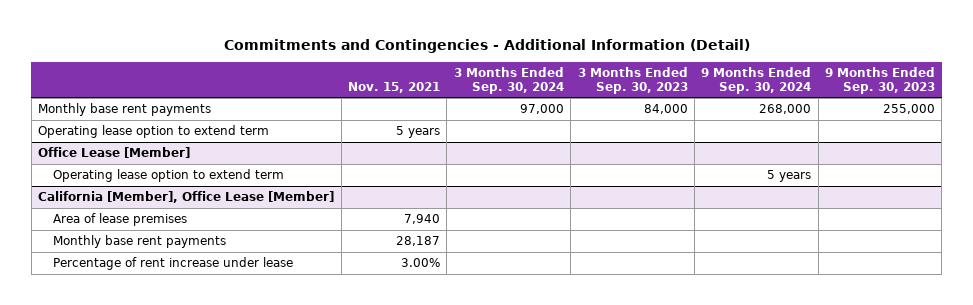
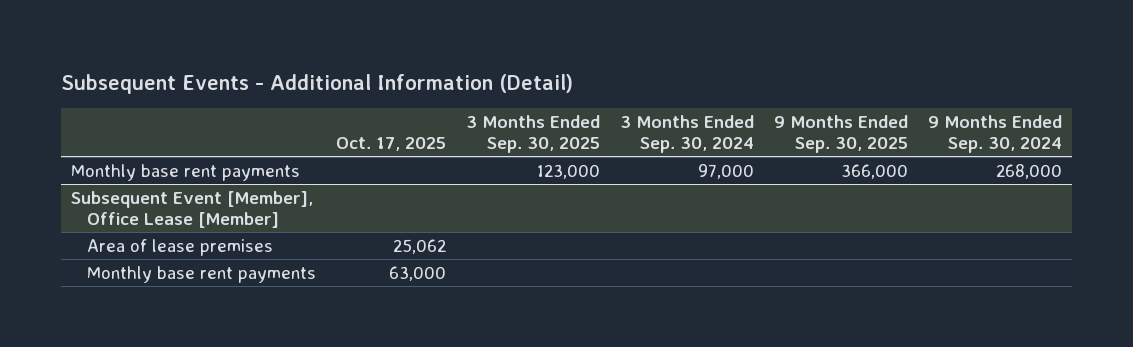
- Commitments and Contingencies - Additional Information (Detail)
+ Subsequent Events - Additional Information (Detail)
- | Nov. 15, 2021 | 3 Months Ended Sep. 30, 2024 | 3 Months Ended Sep. 30, 2023 | 9 Months Ended Sep. 30, 2024 | 9 Months Ended Sep. 30, 2023
+ | Oct. 17, 2025 | 3 Months Ended Sep. 30, 2025 | 3 Months Ended Sep. 30, 2024 | 9 Months Ended Sep. 30, 2025 | 9 Months Ended Sep. 30, 2024
- Operating lease option to extend term | 5 years | | | |
- Office Lease [Member]
- Operating lease option to extend term | | | | 5 years |
- California [Member], Office Lease [Member]
- Area of lease premises | 7,940 | | | |
- Monthly base rent payments | 28,187 | | | |
- Percentage of rent increase under lease | 3.00% | | | |
+ Subsequent Event [Member], Office Lease [Member]
+ Area of lease premises | 25,062 | | | |
+ Monthly base rent payments | 63,000 | | | |

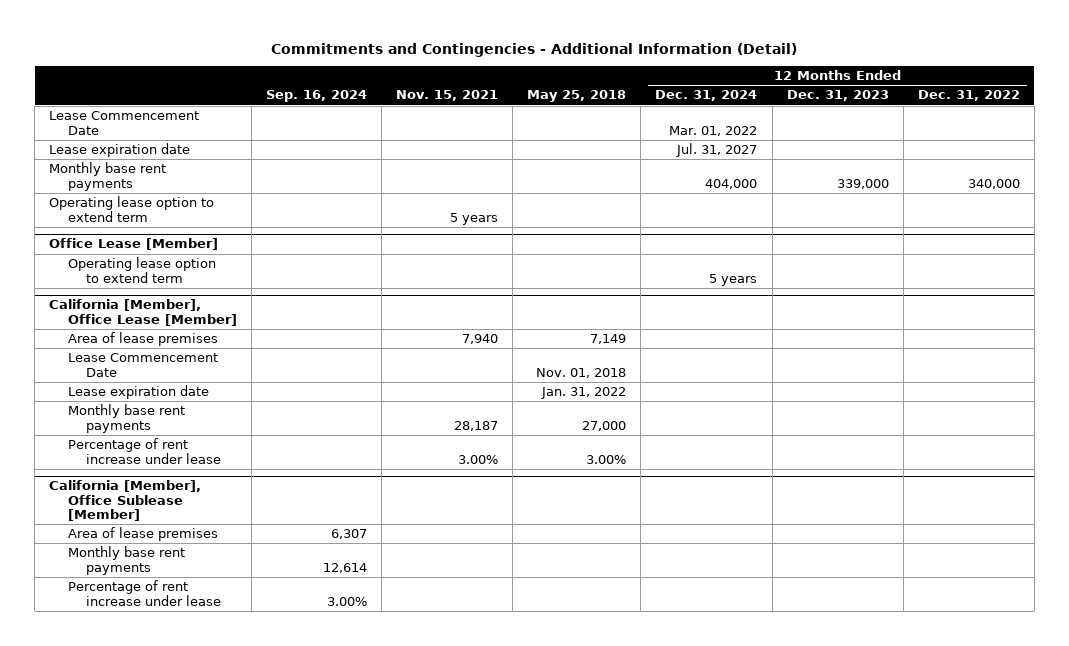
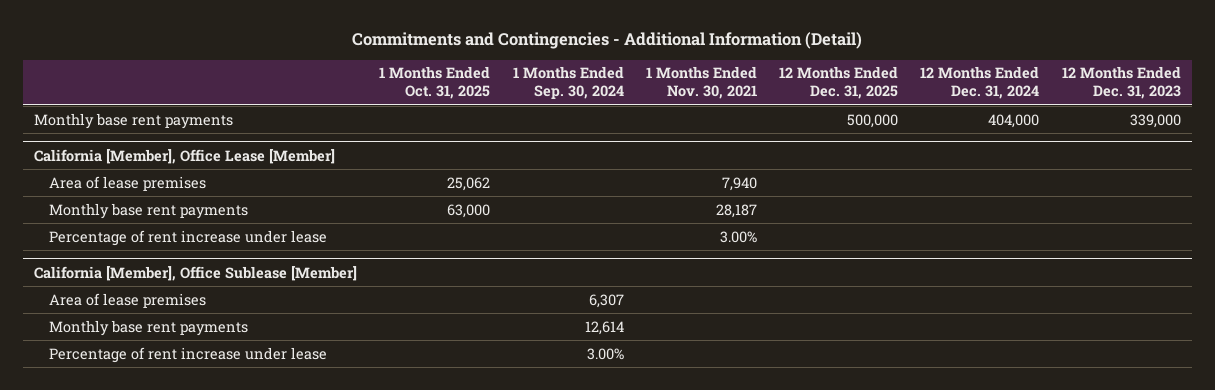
- | Sep. 16, 2024 | Nov. 15, 2021 | May 25, 2018 | 12 Months Ended Dec. 31, 2024 | 12 Months Ended Dec. 31, 2023 | 12 Months Ended Dec. 31, 2022
+ | 1 Months Ended Oct. 31, 2025 | 1 Months Ended Sep. 30, 2024 | 1 Months Ended Nov. 30, 2021 | 12 Months Ended Dec. 31, 2025 | 12 Months Ended Dec. 31, 2024 | 12 Months Ended Dec. 31, 2023
- Lease Commencement Date | | | | Mar. 01, 2022 | |
- Lease expiration date | | | | Jul. 31, 2027 | |
- Operating lease option to extend term | | 5 years | | | |
- Office Lease [Member]
- Operating lease option to extend term | | | | 5 years | |
@ California [Member], Office Lease [Member]
- Lease Commencement Date | | | Nov. 01, 2018 | | |
- Lease expiration date | | | Jan. 31, 2022 | | |

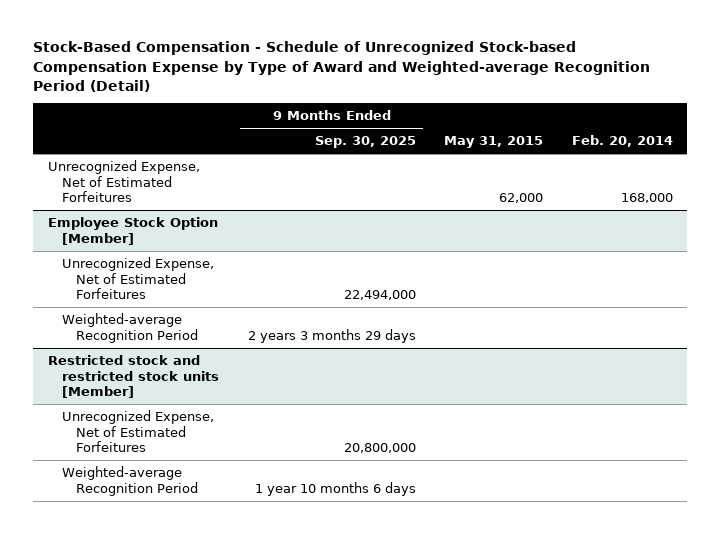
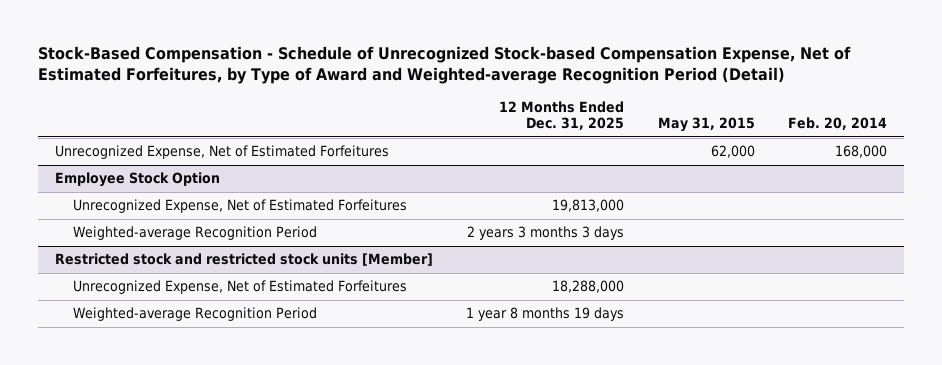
- Stock-Based Compensation - Schedule of Unrecognized Stock-based Compensation Expense by Type of Award and Weighted-average Recognition Period (Detail)
+ Stock-Based Compensation - Schedule of Unrecognized Stock-based Compensation Expense, Net of Estimated Forfeitures, by Type of Award and Weighted-average Recognition Period (Detail)
- | 9 Months Ended Sep. 30, 2025 | May 31, 2015 | Feb. 20, 2014
+ | 12 Months Ended Dec. 31, 2025 | May 31, 2015 | Feb. 20, 2014
- Employee Stock Option [Member]
+ Employee Stock Option

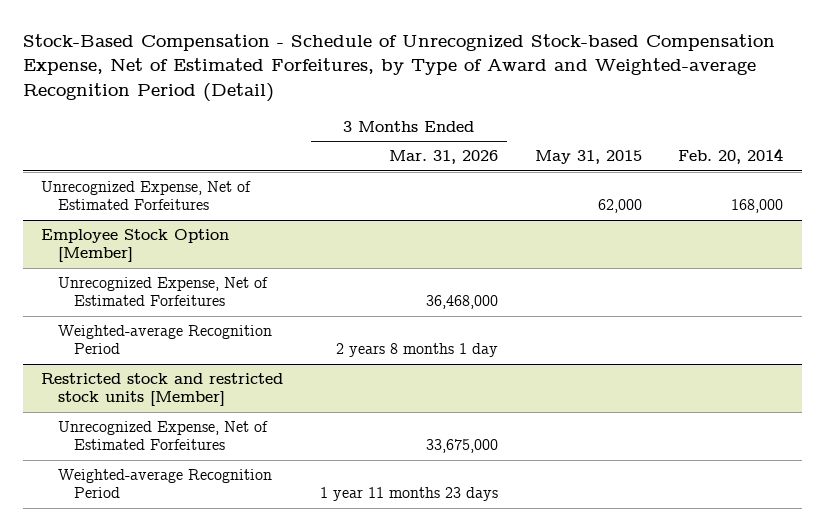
- | 12 Months Ended Dec. 31, 2025 | May 31, 2015 | Feb. 20, 2014
+ | 3 Months Ended Mar. 31, 2026 | May 31, 2015 | Feb. 20, 2014
- Employee Stock Option
+ Employee Stock Option [Member]

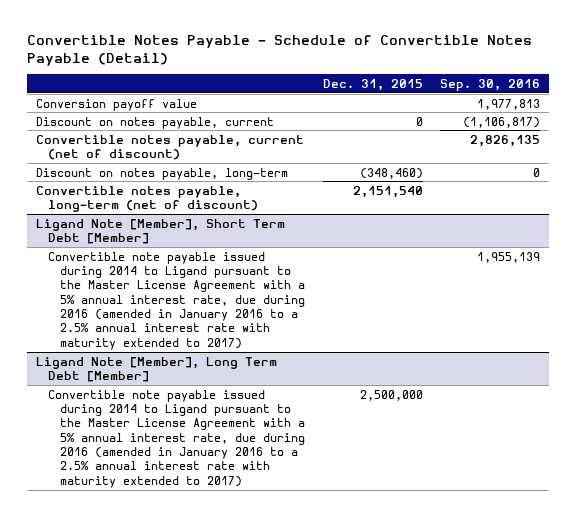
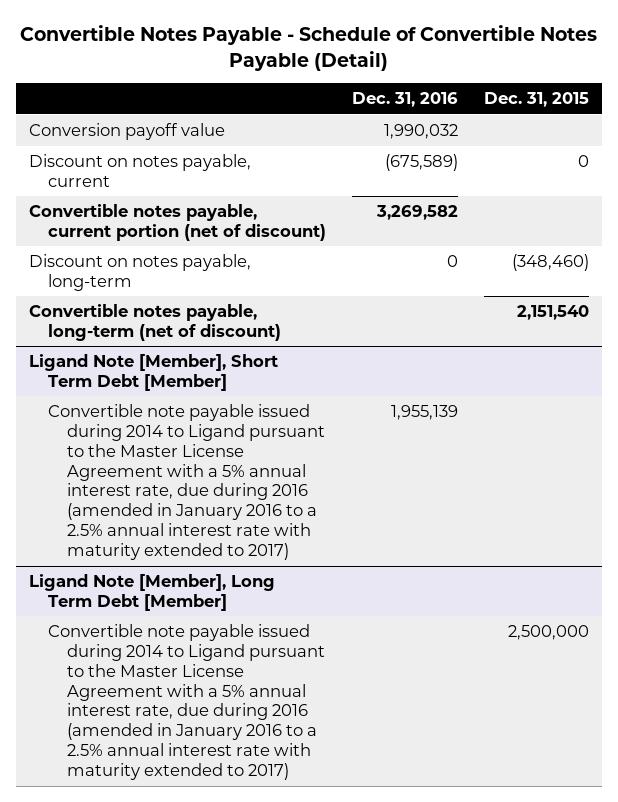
- | Dec. 31, 2015 | Sep. 30, 2016
+ | Dec. 31, 2016 | Dec. 31, 2015
- Convertible notes payable, current (net of discount) | | 2,826,135
+ Convertible notes payable, current portion (net of discount) | 3,269,582 |

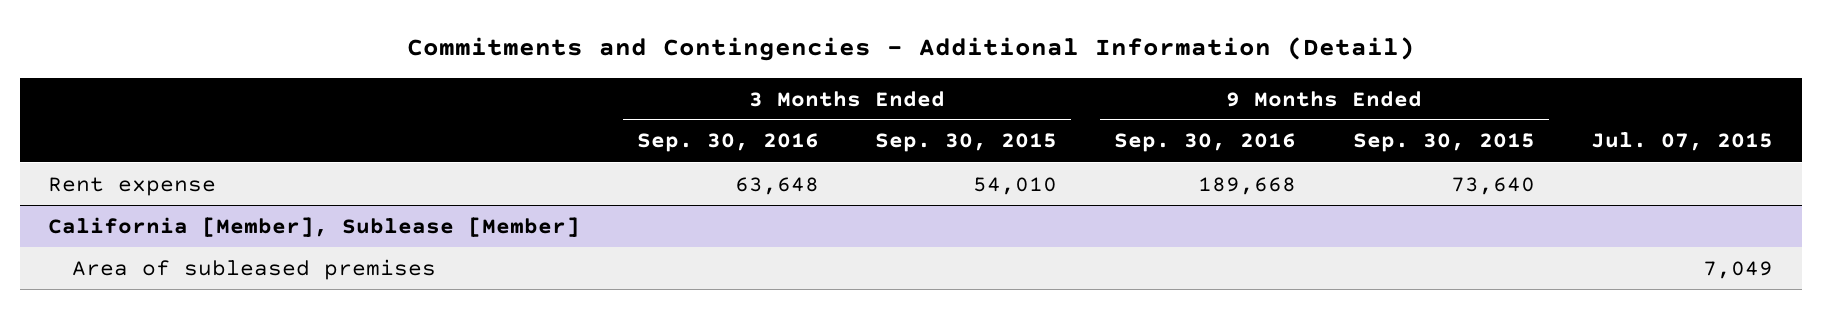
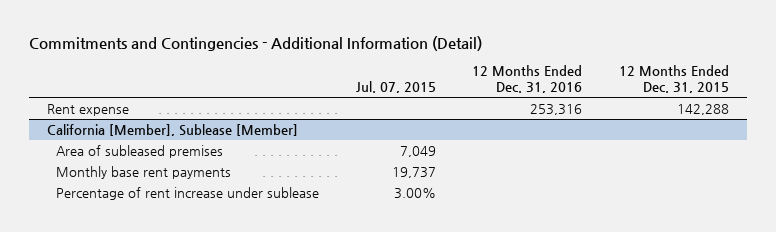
- | 3 Months Ended Sep. 30, 2016 | 3 Months Ended Sep. 30, 2015 | 9 Months Ended Sep. 30, 2016 | 9 Months Ended Sep. 30, 2015 | Jul. 07, 2015
+ | Jul. 07, 2015 | 12 Months Ended Dec. 31, 2016 | 12 Months Ended Dec. 31, 2015
@ California [Member], Sublease [Member]
+ Monthly base rent payments | 19,737 | |
+ Percentage of rent increase under sublease | 3.00% | |

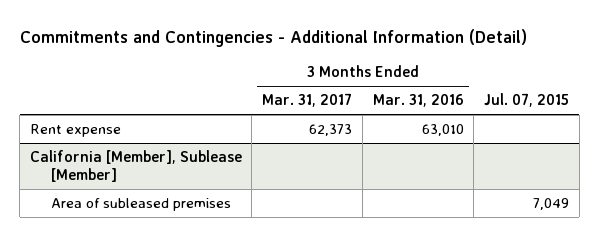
- | Jul. 07, 2015 | 12 Months Ended Dec. 31, 2016 | 12 Months Ended Dec. 31, 2015
+ | 3 Months Ended Mar. 31, 2017 | 3 Months Ended Mar. 31, 2016 | Jul. 07, 2015
@ California [Member], Sublease [Member]
- Monthly base rent payments | 19,737 | |
- Percentage of rent increase under sublease | 3.00% | |

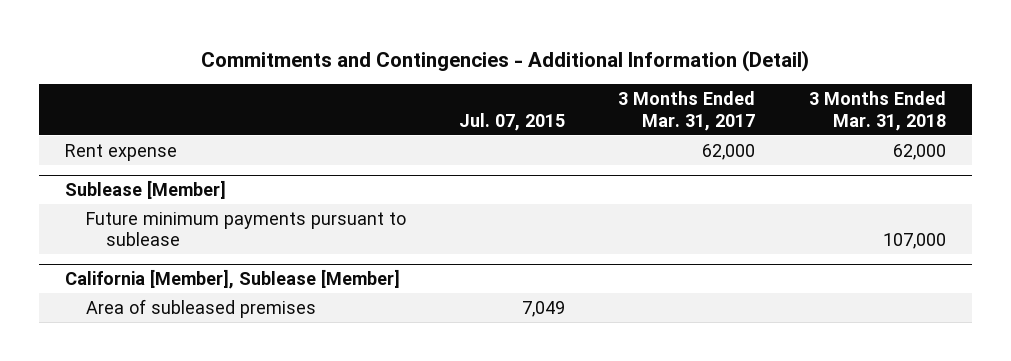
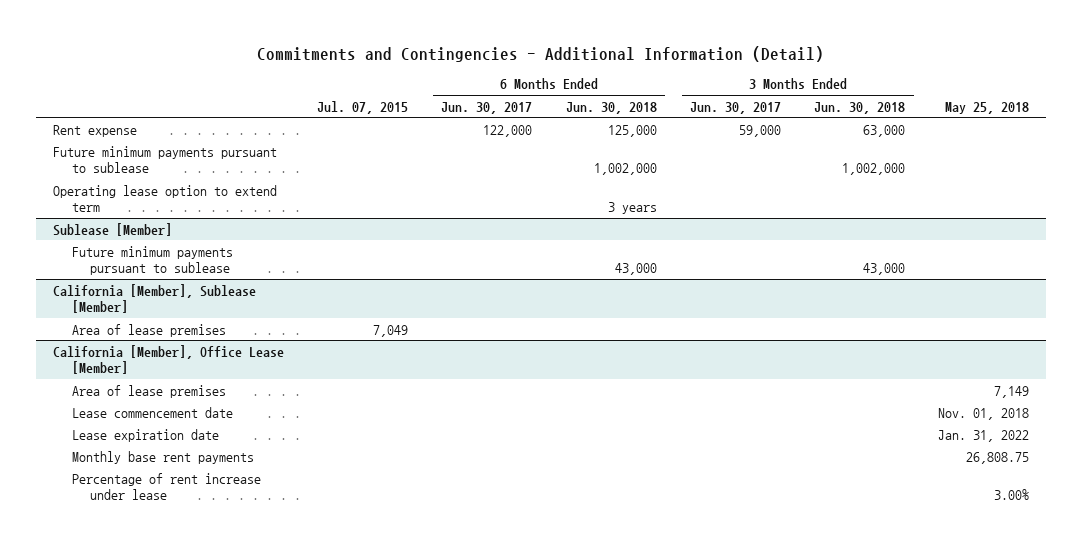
- | Jul. 07, 2015 | 3 Months Ended Mar. 31, 2017 | 3 Months Ended Mar. 31, 2018
+ | Jul. 07, 2015 | 6 Months Ended Jun. 30, 2017 | 6 Months Ended Jun. 30, 2018 | 3 Months Ended Jun. 30, 2017 | 3 Months Ended Jun. 30, 2018 | May 25, 2018
+ Future minimum payments pursuant to sublease | | | 1,002,000 | | 1,002,000 |
+ Operating lease option to extend term | | | 3 years | | |
@ California [Member], Sublease [Member]
- Area of subleased premises | 7,049 | |
+ Area of lease premises | 7,049 | | | | |
+ California [Member], Office Lease [Member]
+ Area of lease premises | | | | | | 7,149
+ Lease commencement date | | | | | | Nov. 01, 2018
+ Lease expiration date | | | | | | Jan. 31, 2022
+ Monthly base rent payments | | | | | | 26,808.75
+ Percentage of rent increase under lease | | | | | | 3.00%

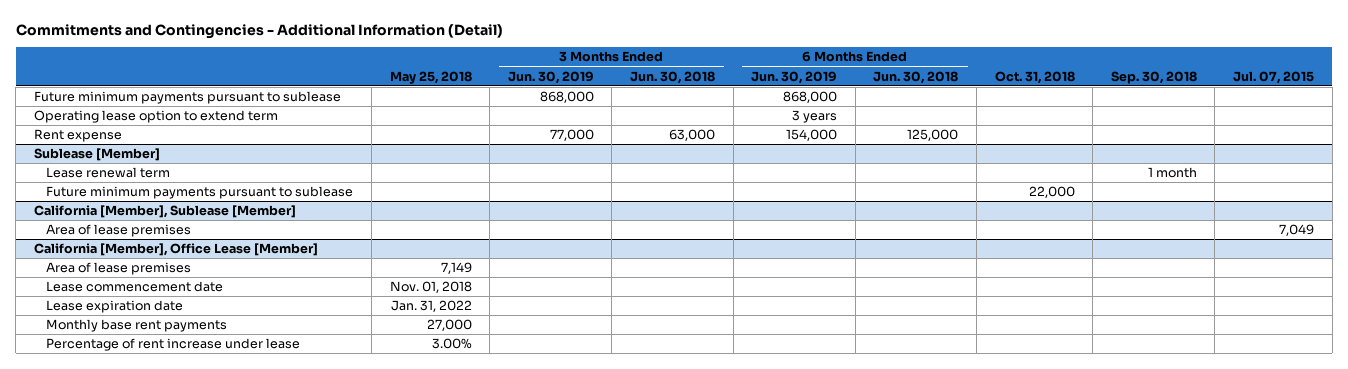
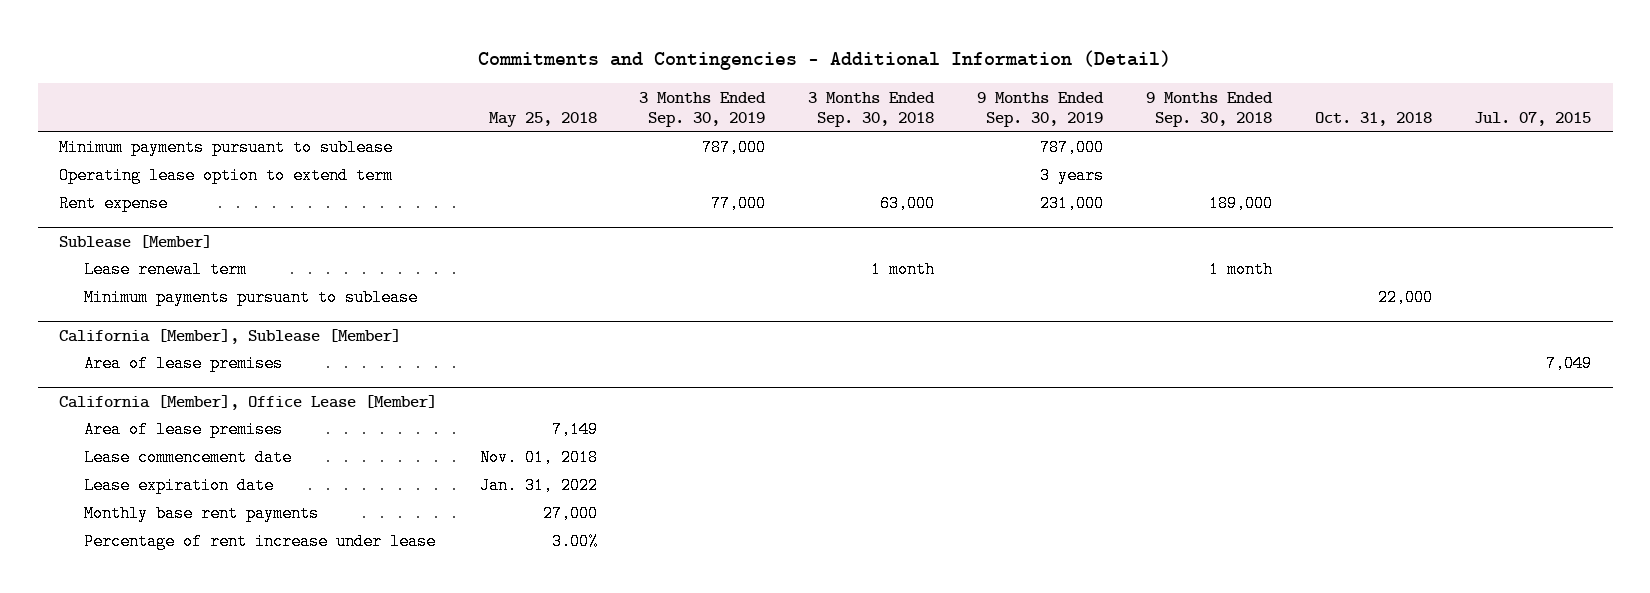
- | May 25, 2018 | 3 Months Ended Jun. 30, 2019 | 3 Months Ended Jun. 30, 2018 | 6 Months Ended Jun. 30, 2019 | 6 Months Ended Jun. 30, 2018 | Oct. 31, 2018 | Sep. 30, 2018 | Jul. 07, 2015
+ | May 25, 2018 | 3 Months Ended Sep. 30, 2019 | 3 Months Ended Sep. 30, 2018 | 9 Months Ended Sep. 30, 2019 | 9 Months Ended Sep. 30, 2018 | Oct. 31, 2018 | Jul. 07, 2015
- Future minimum payments pursuant to sublease | | 868,000 | | 868,000 | | | |
+ Minimum payments pursuant to sublease | | 787,000 | | 787,000 | | |
@ Sublease [Member]
- Future minimum payments pursuant to sublease | | | | | | 22,000 | |
+ Minimum payments pursuant to sublease | | | | | | 22,000 |

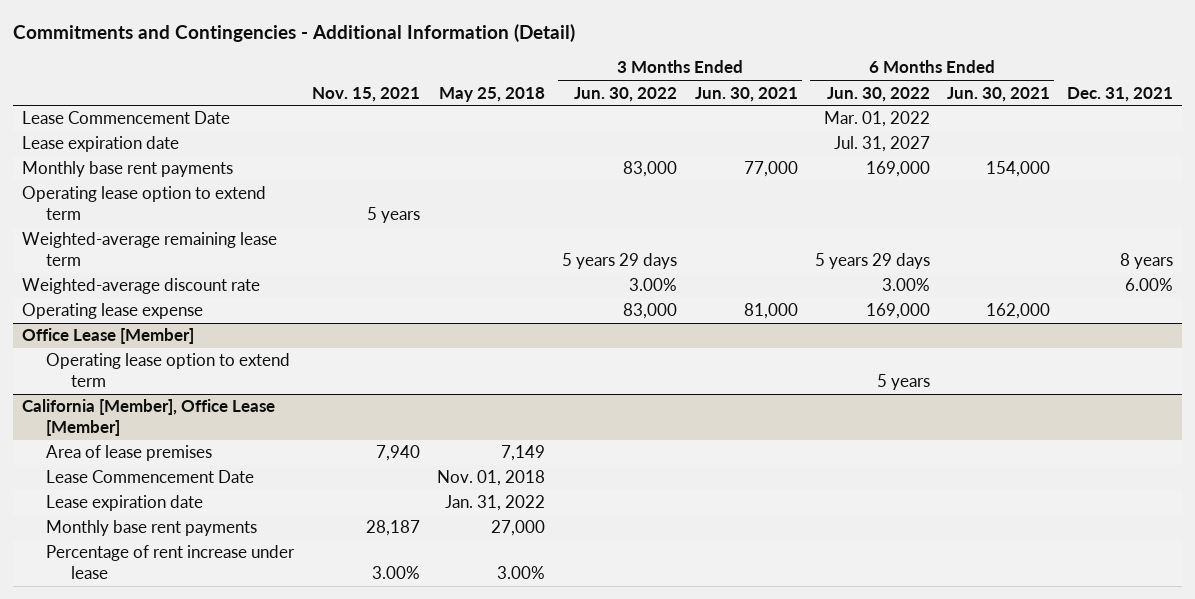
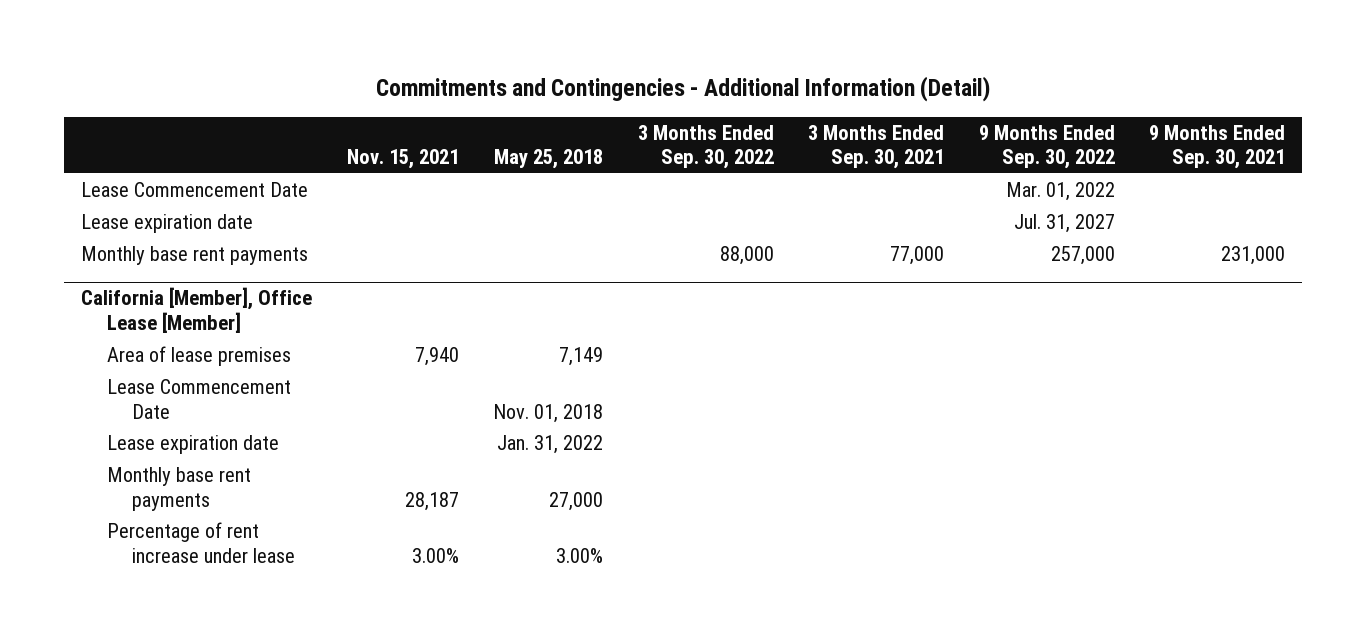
- | Nov. 15, 2021 | May 25, 2018 | 3 Months Ended Jun. 30, 2022 | 3 Months Ended Jun. 30, 2021 | 6 Months Ended Jun. 30, 2022 | 6 Months Ended Jun. 30, 2021 | Dec. 31, 2021
+ | Nov. 15, 2021 | May 25, 2018 | 3 Months Ended Sep. 30, 2022 | 3 Months Ended Sep. 30, 2021 | 9 Months Ended Sep. 30, 2022 | 9 Months Ended Sep. 30, 2021
- Operating lease option to extend term | 5 years | | | | | |
- Weighted-average remaining lease term | | | 5 years 29 days | | 5 years 29 days | | 8 years
- Weighted-average discount rate | | | 3.00% | | 3.00% | | 6.00%
- Operating lease expense | | | 83,000 | 81,000 | 169,000 | 162,000 |
- Office Lease [Member]
- Operating lease option to extend term | | | | | 5 years | |

